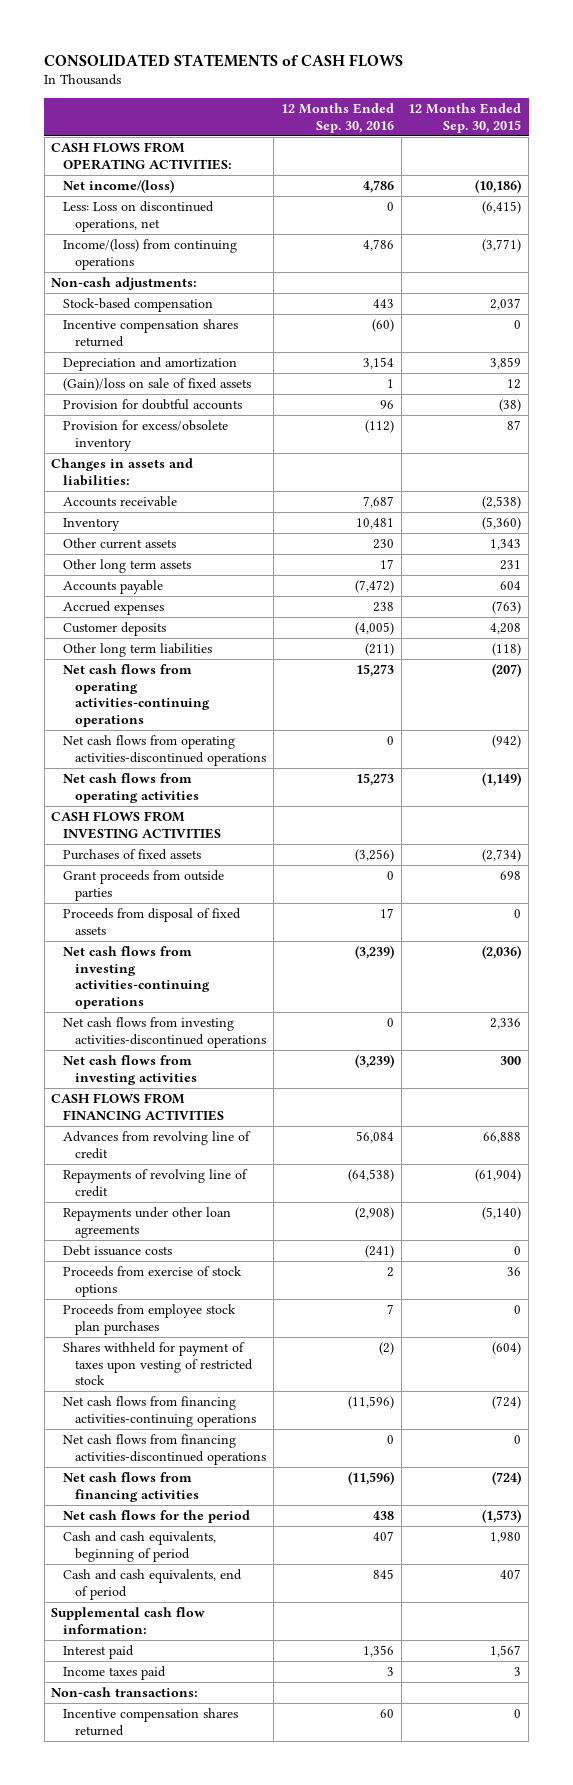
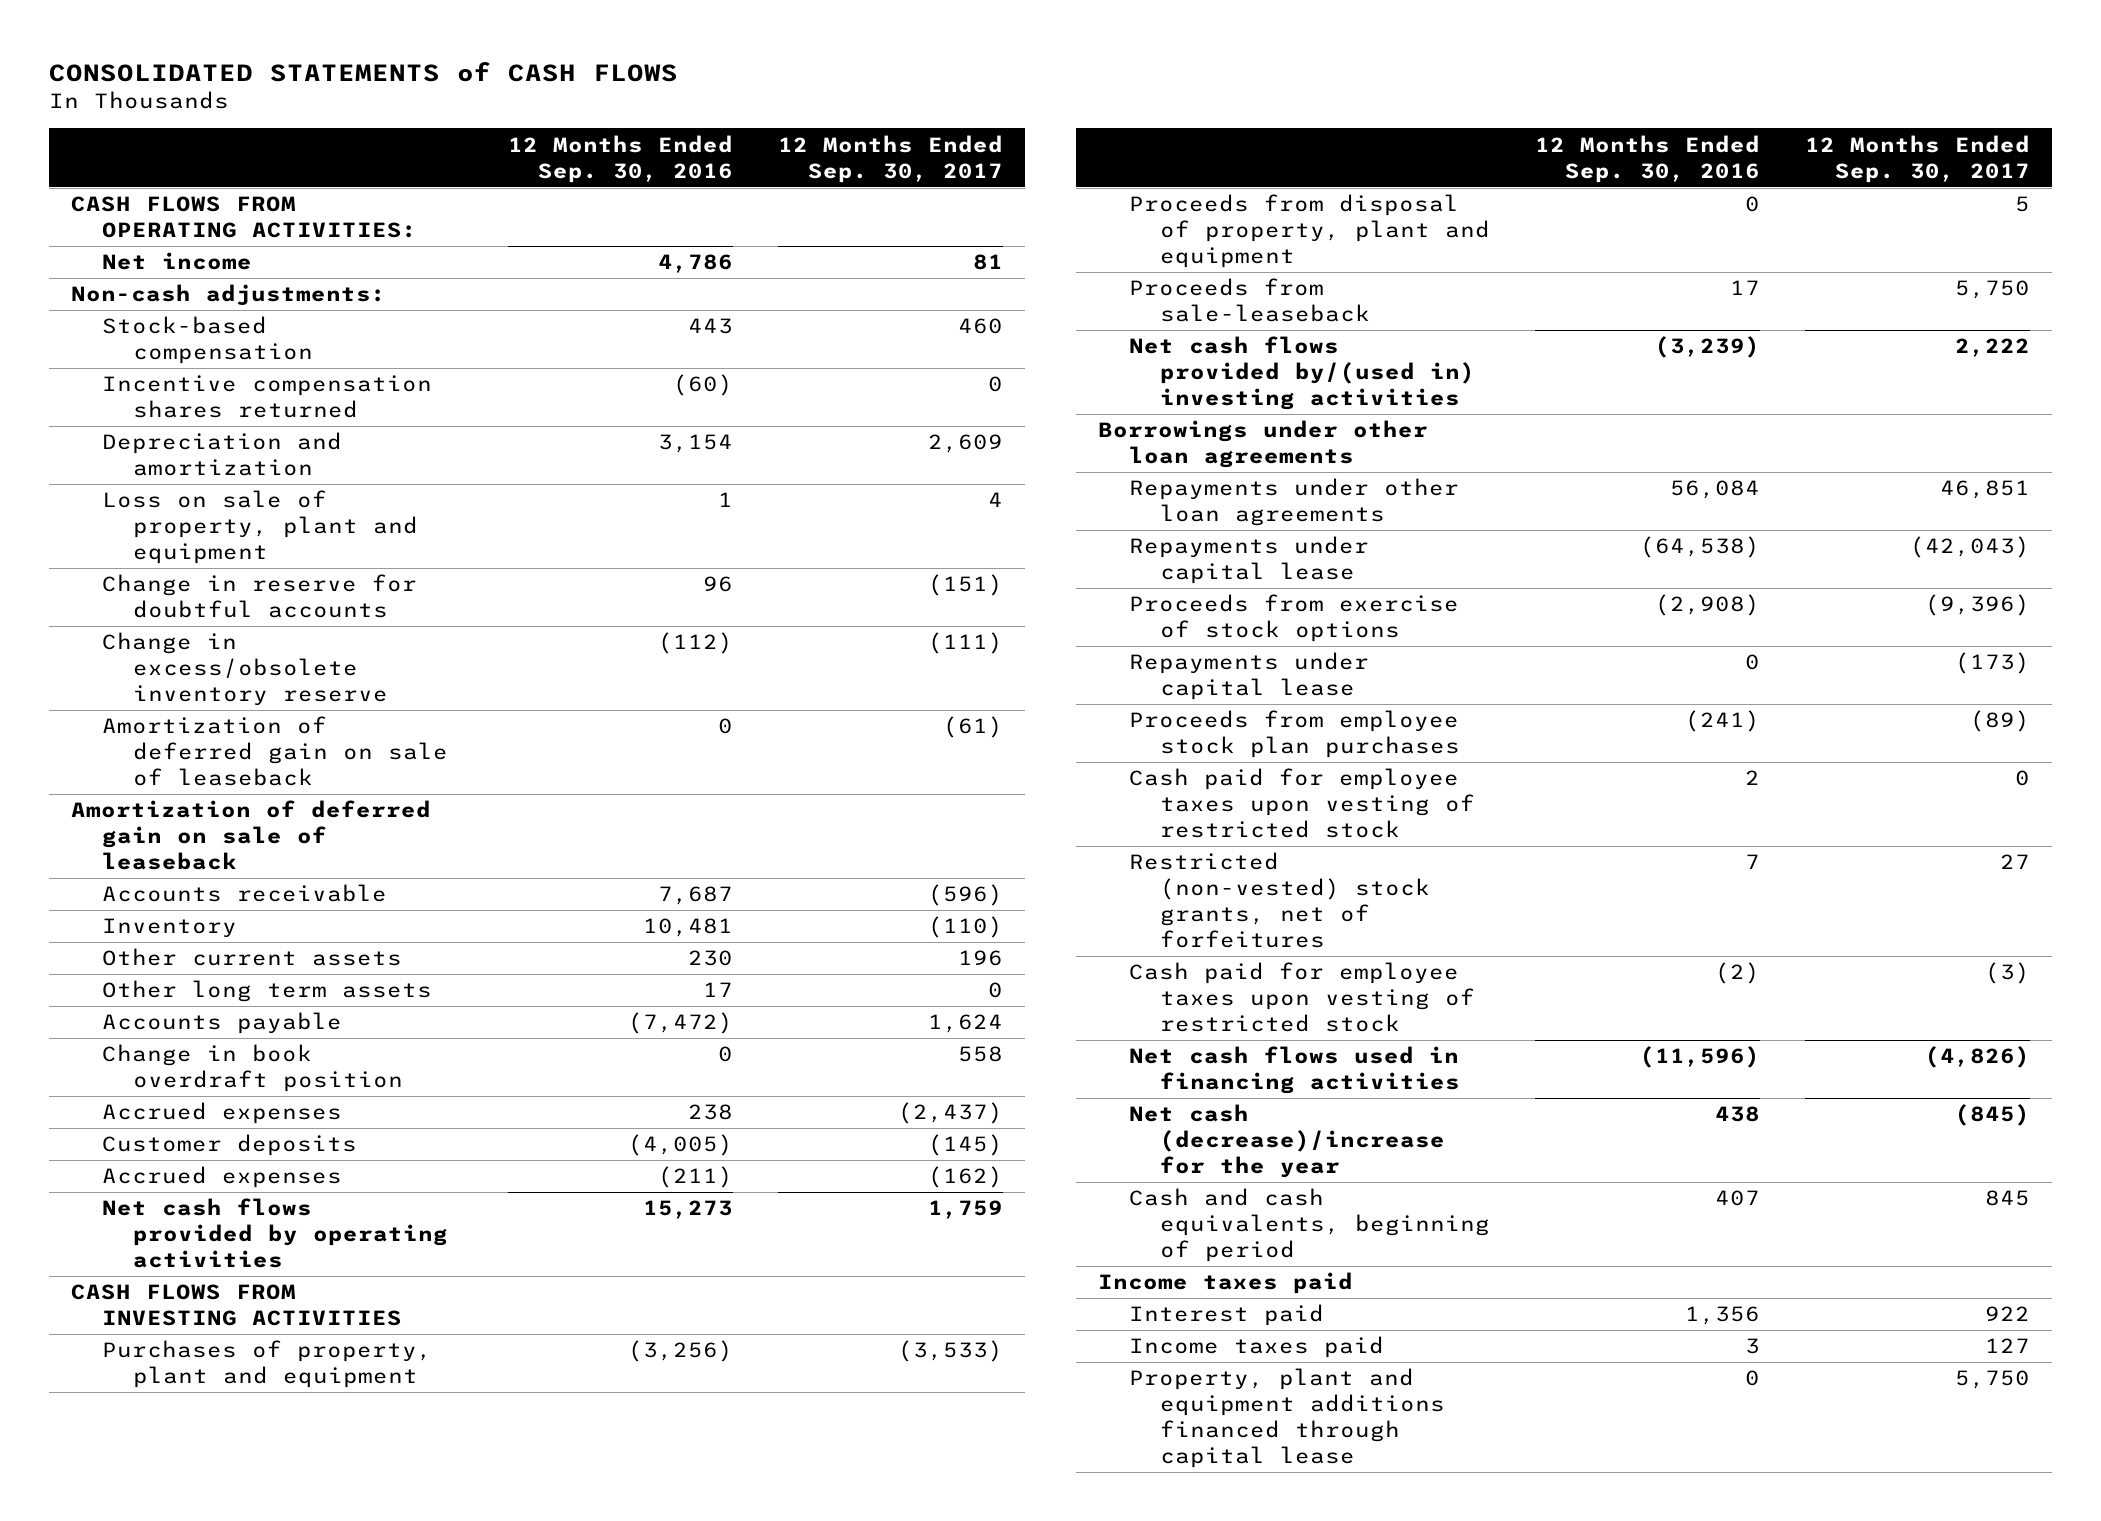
- | 12 Months Ended Sep. 30, 2016 | 12 Months Ended Sep. 30, 2015
+ | 12 Months Ended Sep. 30, 2016 | 12 Months Ended Sep. 30, 2017
- Net income/(loss) | 4,786 | (10,186)
- Less: Loss on discontinued operations, net | 0 | (6,415)
- Income/(loss) from continuing operations | 4,786 | (3,771)
+ Net income | 4,786 | 81
- (Gain)/loss on sale of fixed assets | 1 | 12
- Provision for doubtful accounts | 96 | (38)
- Provision for excess/obsolete inventory | (112) | 87
- Changes in assets and liabilities:
+ Loss on sale of property, plant and equipment | 1 | 4
+ Change in reserve for doubtful accounts | 96 | (151)
+ Change in excess/obsolete inventory reserve | (112) | (111)
+ Amortization of deferred gain on sale of leaseback | 0 | (61)
+ Amortization of deferred gain on sale of leaseback
+ Change in book overdraft position | 0 | 558
- Other long term liabilities | (211) | (118)
- Net cash flows from operating activities-continuing operations | 15,273 | (207)
- Net cash flows from operating activities-discontinued operations | 0 | (942)
- Net cash flows from operating activities | 15,273 | (1,149)
+ Accrued expenses | (211) | (162)
+ Net cash flows provided by operating activities | 15,273 | 1,759
- Purchases of fixed assets | (3,256) | (2,734)
- Grant proceeds from outside parties | 0 | 698
- Proceeds from disposal of fixed assets | 17 | 0
- Net cash flows from investing activities-continuing operations | (3,239) | (2,036)
- Net cash flows from investing activities-discontinued operations | 0 | 2,336
- Net cash flows from investing activities | (3,239) | 300
- CASH FLOWS FROM FINANCING ACTIVITIES
- Advances from revolving line of credit | 56,084 | 66,888
- Repayments of revolving line of credit | (64,538) | (61,904)
- Repayments under other loan agreements | (2,908) | (5,140)
- Debt issuance costs | (241) | 0
- Proceeds from exercise of stock options | 2 | 36
- Proceeds from employee stock plan purchases | 7 | 0
- Shares withheld for payment of taxes upon vesting of restricted stock | (2) | (604)
- Net cash flows from financing activities-continuing operations | (11,596) | (724)
- Net cash flows from financing activities-discontinued operations | 0 | 0
- Net cash flows from financing activities | (11,596) | (724)
- Net cash flows for the period | 438 | (1,573)
+ Purchases of property, plant and equipment | (3,256) | (3,533)
+ Proceeds from disposal of property, plant and equipment | 0 | 5
+ Proceeds from sale-leaseback | 17 | 5,750
+ Net cash flows provided by/(used in) investing activities | (3,239) | 2,222
+ Borrowings under other loan agreements
+ Repayments under other loan agreements | 56,084 | 46,851
+ Repayments under capital lease | (64,538) | (42,043)
+ Proceeds from exercise of stock options | (2,908) | (9,396)
+ Repayments under capital lease | 0 | (173)
+ Proceeds from employee stock plan purchases | (241) | (89)
+ Cash paid for employee taxes upon vesting of restricted stock | 2 | 0
+ Restricted (non-vested) stock grants, net of forfeitures | 7 | 27
+ Cash paid for employee taxes upon vesting of restricted stock | (2) | (3)
+ Net cash flows used in financing activities | (11,596) | (4,826)
+ Net cash (decrease)/increase for the year | 438 | (845)
- Cash and cash equivalents, end of period | 845 | 407
- Supplemental cash flow information:
+ Income taxes paid
- Non-cash transactions:
- Incentive compensation shares returned | 60 | 0
+ Property, plant and equipment additions financed through capital lease | 0 | 5,750

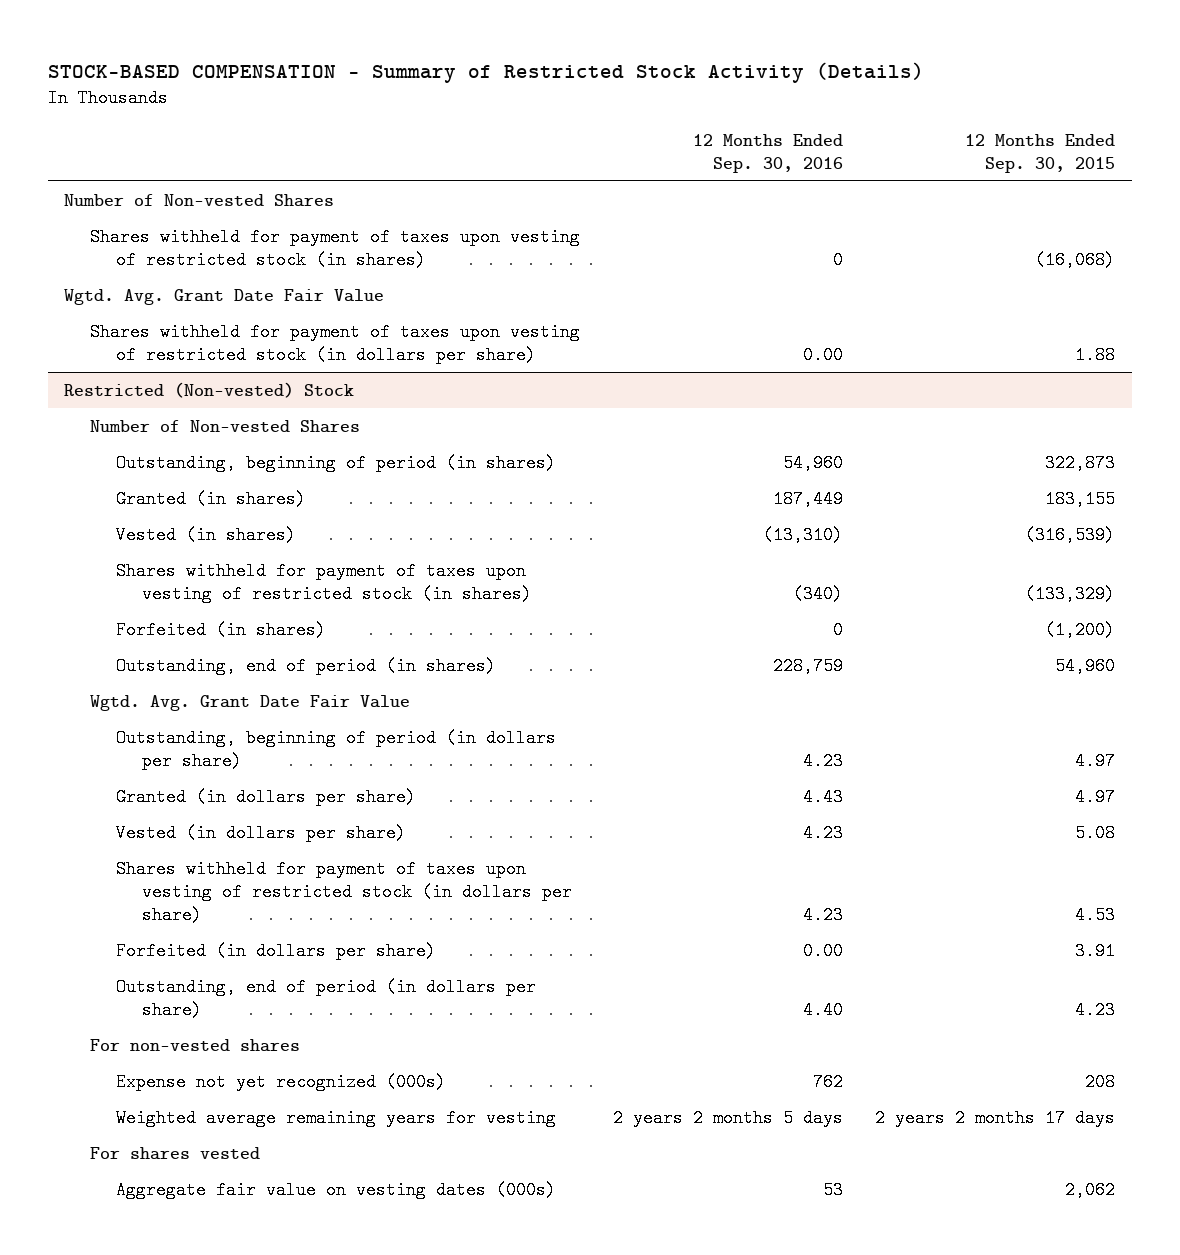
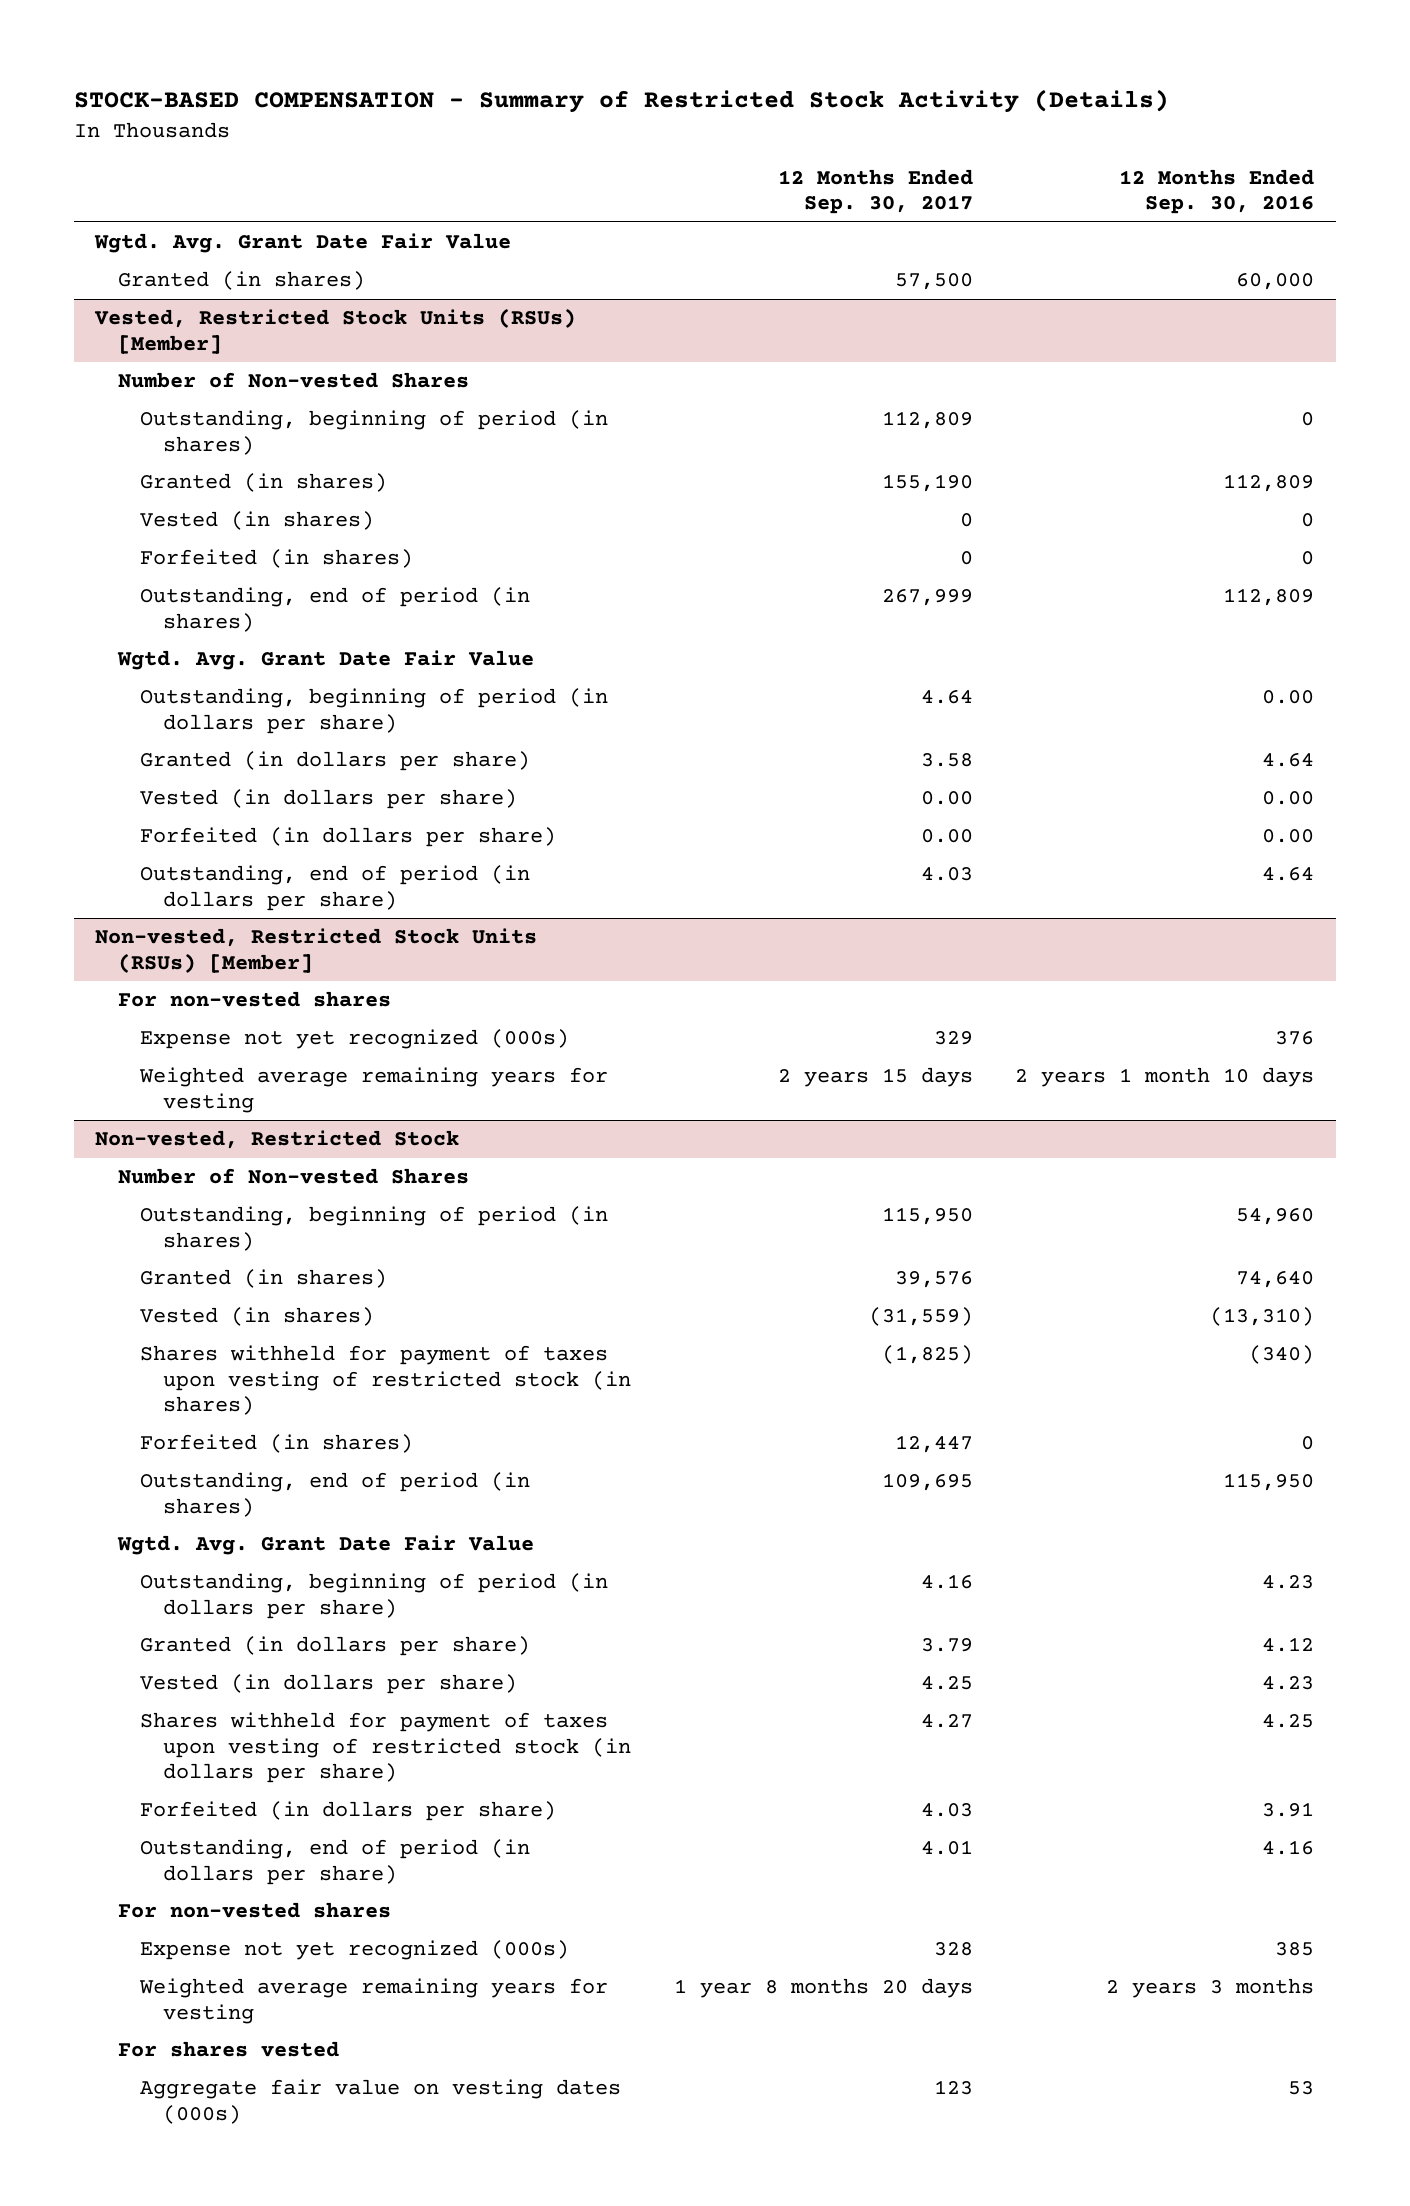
- | 12 Months Ended Sep. 30, 2016 | 12 Months Ended Sep. 30, 2015
+ | 12 Months Ended Sep. 30, 2017 | 12 Months Ended Sep. 30, 2016
+ Wgtd. Avg. Grant Date Fair Value
+ Granted (in shares) | 57,500 | 60,000
+ Vested, Restricted Stock Units (RSUs) [Member]
- Shares withheld for payment of taxes upon vesting of restricted stock (in shares) | 0 | (16,068)
+ Outstanding, beginning of period (in shares) | 112,809 | 0
+ Granted (in shares) | 155,190 | 112,809
+ Vested (in shares) | 0 | 0
+ Forfeited (in shares) | 0 | 0
+ Outstanding, end of period (in shares) | 267,999 | 112,809
- Shares withheld for payment of taxes upon vesting of restricted stock (in dollars per share) | 0.00 | 1.88
- Restricted (Non-vested) Stock
+ Outstanding, beginning of period (in dollars per share) | 4.64 | 0.00
+ Granted (in dollars per share) | 3.58 | 4.64
+ Vested (in dollars per share) | 0.00 | 0.00
+ Forfeited (in dollars per share) | 0.00 | 0.00
+ Outstanding, end of period (in dollars per share) | 4.03 | 4.64
+ Non-vested, Restricted Stock Units (RSUs) [Member]
+ For non-vested shares
+ Expense not yet recognized (000s) | 329 | 376
+ Weighted average remaining years for vesting | 2 years 15 days | 2 years 1 month 10 days
+ Non-vested, Restricted Stock
- Granted (in shares) | 187,449 | 183,155
+ Granted (in shares) | 39,576 | 74,640
- Outstanding, end of period (in shares) | 228,759 | 54,960
+ Outstanding, end of period (in shares) | 109,695 | 115,950
- Granted (in dollars per share) | 4.43 | 4.97
+ Granted (in dollars per share) | 3.79 | 4.12
- Shares withheld for payment of taxes upon vesting of restricted stock (in dollars per share) | 4.23 | 4.53
- Forfeited (in dollars per share) | 0.00 | 3.91
- Outstanding, end of period (in dollars per share) | 4.40 | 4.23
+ Shares withheld for payment of taxes upon vesting of restricted stock (in dollars per share) | 4.27 | 4.25
+ Forfeited (in dollars per share) | 4.03 | 3.91
+ Outstanding, end of period (in dollars per share) | 4.01 | 4.16
- Expense not yet recognized (000s) | 762 | 208
- Weighted average remaining years for vesting | 2 years 2 months 5 days | 2 years 2 months 17 days
+ Expense not yet recognized (000s) | 328 | 385
+ Weighted average remaining years for vesting | 1 year 8 months 20 days | 2 years 3 months

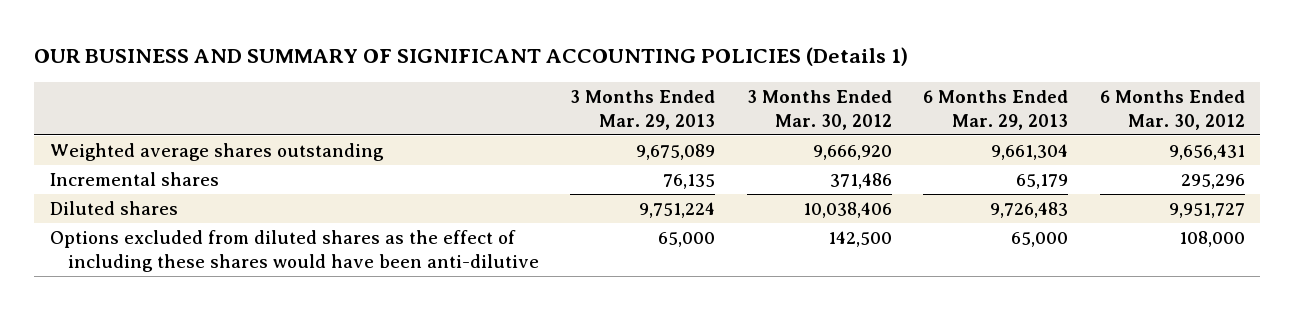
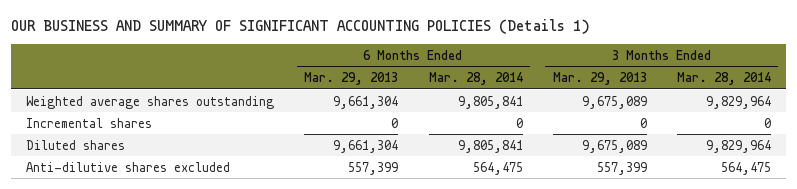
- | 3 Months Ended Mar. 29, 2013 | 3 Months Ended Mar. 30, 2012 | 6 Months Ended Mar. 29, 2013 | 6 Months Ended Mar. 30, 2012
+ | 6 Months Ended Mar. 29, 2013 | 6 Months Ended Mar. 28, 2014 | 3 Months Ended Mar. 29, 2013 | 3 Months Ended Mar. 28, 2014
- Incremental shares | 76,135 | 371,486 | 65,179 | 295,296
- Diluted shares | 9,751,224 | 10,038,406 | 9,726,483 | 9,951,727
- Options excluded from diluted shares as the effect of including these shares would have been anti-dilutive | 65,000 | 142,500 | 65,000 | 108,000
+ Incremental shares | 0 | 0 | 0 | 0
+ Diluted shares | 9,661,304 | 9,805,841 | 9,675,089 | 9,829,964
+ Anti-dilutive shares excluded | 557,399 | 564,475 | 557,399 | 564,475

